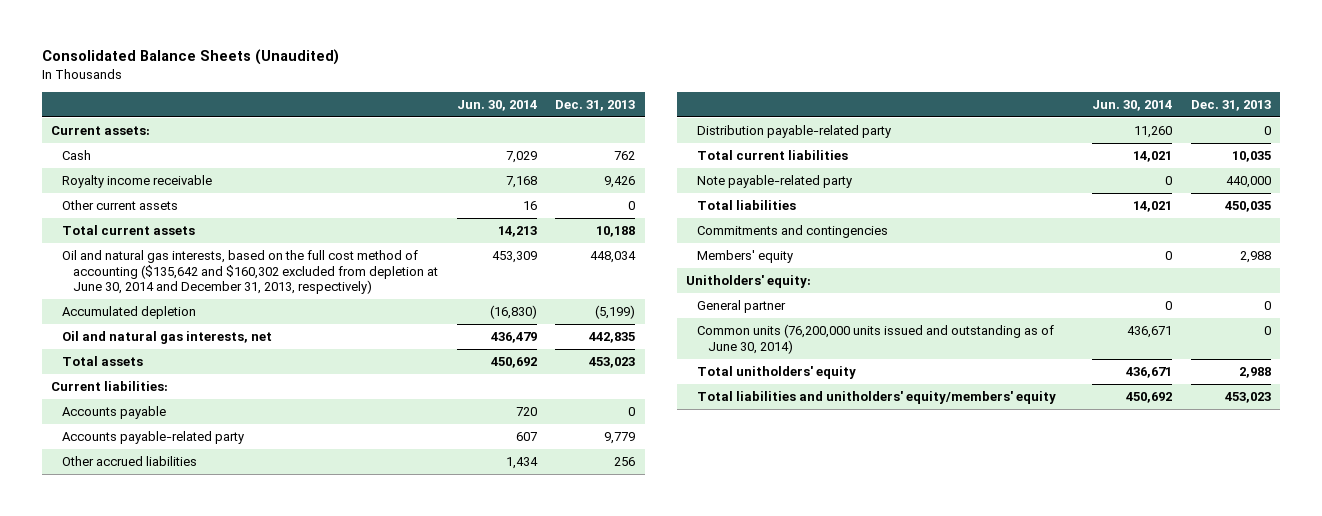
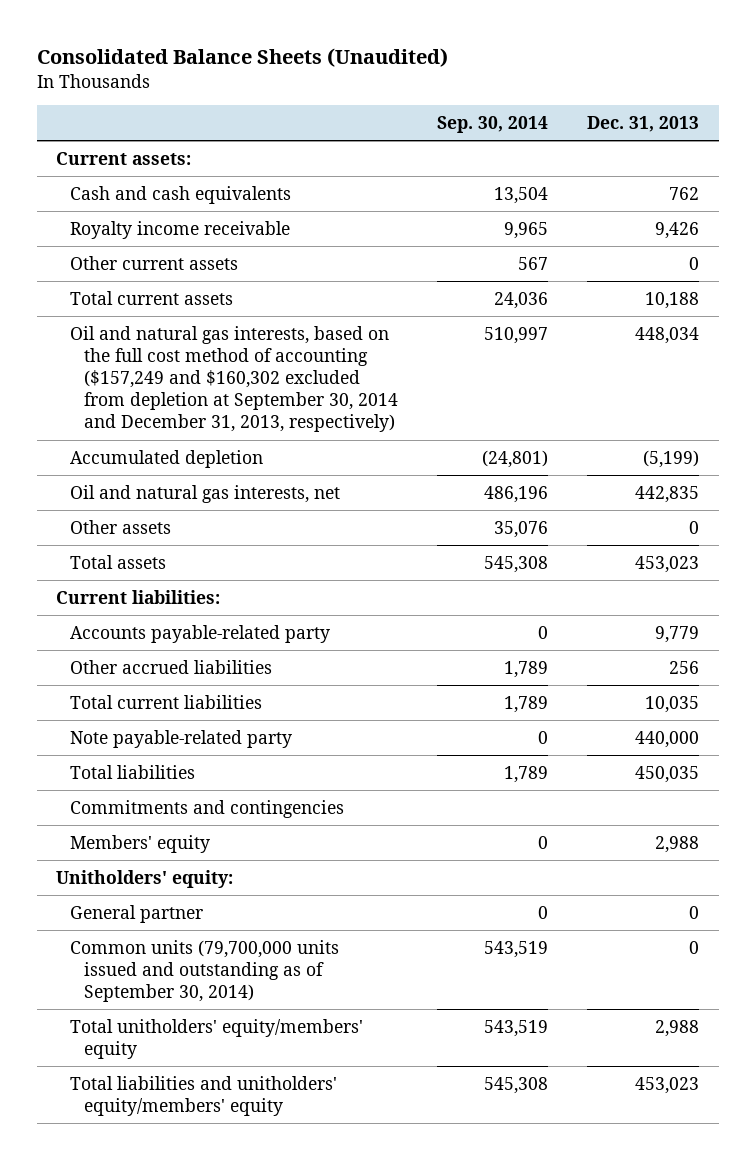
- | Jun. 30, 2014 | Dec. 31, 2013
+ | Sep. 30, 2014 | Dec. 31, 2013
- Cash | 7,029 | 762
+ Cash and cash equivalents | 13,504 | 762
- Oil and natural gas interests, based on the full cost method of accounting ($135,642 and $160,302 excluded from depletion at June 30, 2014 and December 31, 2013, respectively) | 453,309 | 448,034
+ Oil and natural gas interests, based on the full cost method of accounting ($157,249 and $160,302 excluded from depletion at September 30, 2014 and December 31, 2013, respectively) | 510,997 | 448,034
+ Other assets | 35,076 | 0
- Accounts payable | 720 | 0
- Distribution payable-related party | 11,260 | 0
- Common units (76,200,000 units issued and outstanding as of June 30, 2014) | 436,671 | 0
- Total unitholders' equity | 436,671 | 2,988
+ Common units (79,700,000 units issued and outstanding as of September 30, 2014) | 543,519 | 0
+ Total unitholders' equity/members' equity | 543,519 | 2,988

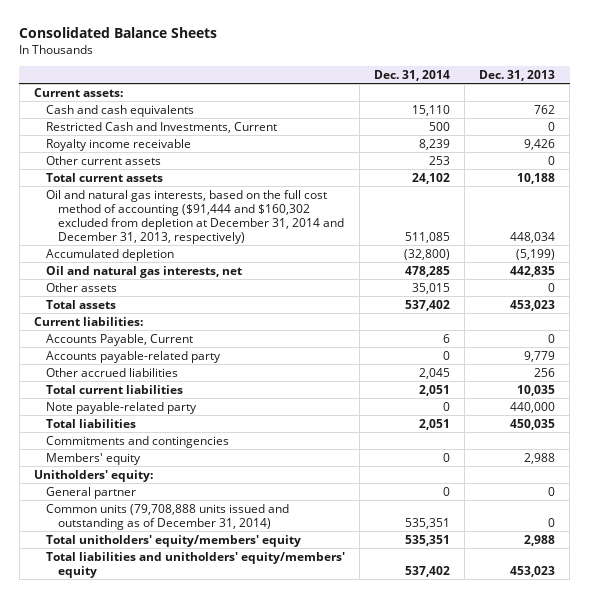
- Consolidated Balance Sheets (Unaudited)
+ Consolidated Balance Sheets
- | Sep. 30, 2014 | Dec. 31, 2013
+ | Dec. 31, 2014 | Dec. 31, 2013
+ Restricted Cash and Investments, Current | 500 | 0
- Oil and natural gas interests, based on the full cost method of accounting ($157,249 and $160,302 excluded from depletion at September 30, 2014 and December 31, 2013, respectively) | 510,997 | 448,034
+ Oil and natural gas interests, based on the full cost method of accounting ($91,444 and $160,302 excluded from depletion at December 31, 2014 and December 31, 2013, respectively) | 511,085 | 448,034
+ Accounts Payable, Current | 6 | 0
- Common units (79,700,000 units issued and outstanding as of September 30, 2014) | 543,519 | 0
+ Common units (79,708,888 units issued and outstanding as of December 31, 2014) | 535,351 | 0

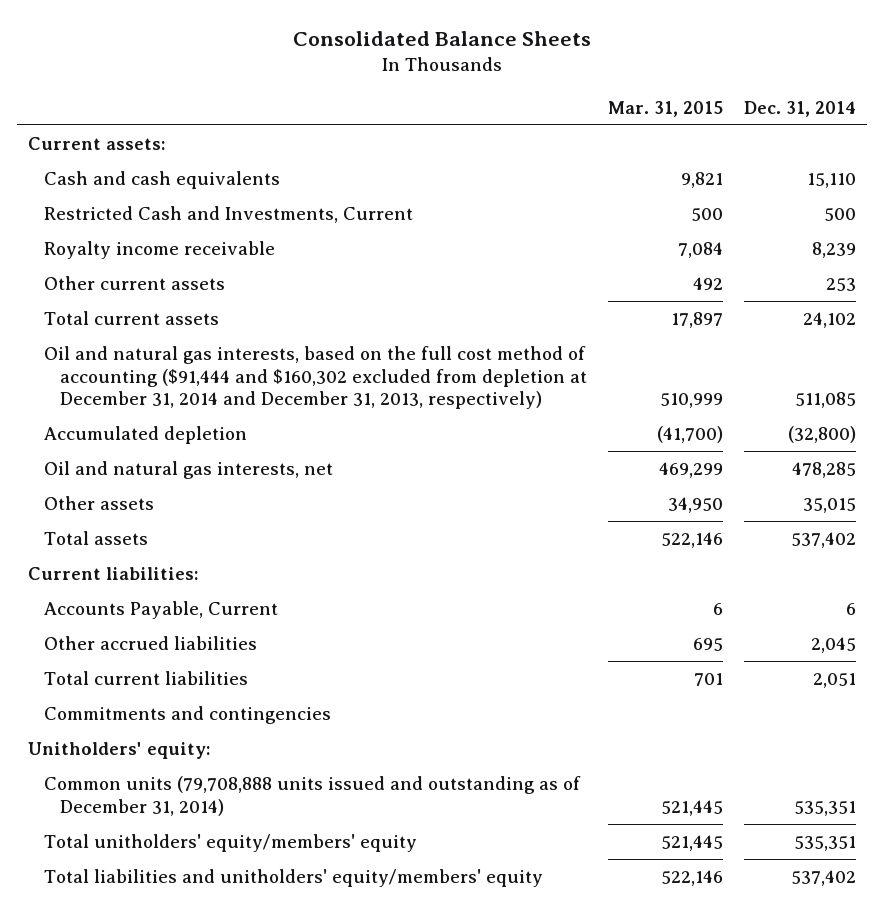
- | Dec. 31, 2014 | Dec. 31, 2013
+ | Mar. 31, 2015 | Dec. 31, 2014
- Accounts payable-related party | 0 | 9,779
- Note payable-related party | 0 | 440,000
- Total liabilities | 2,051 | 450,035
- Members' equity | 0 | 2,988
- General partner | 0 | 0

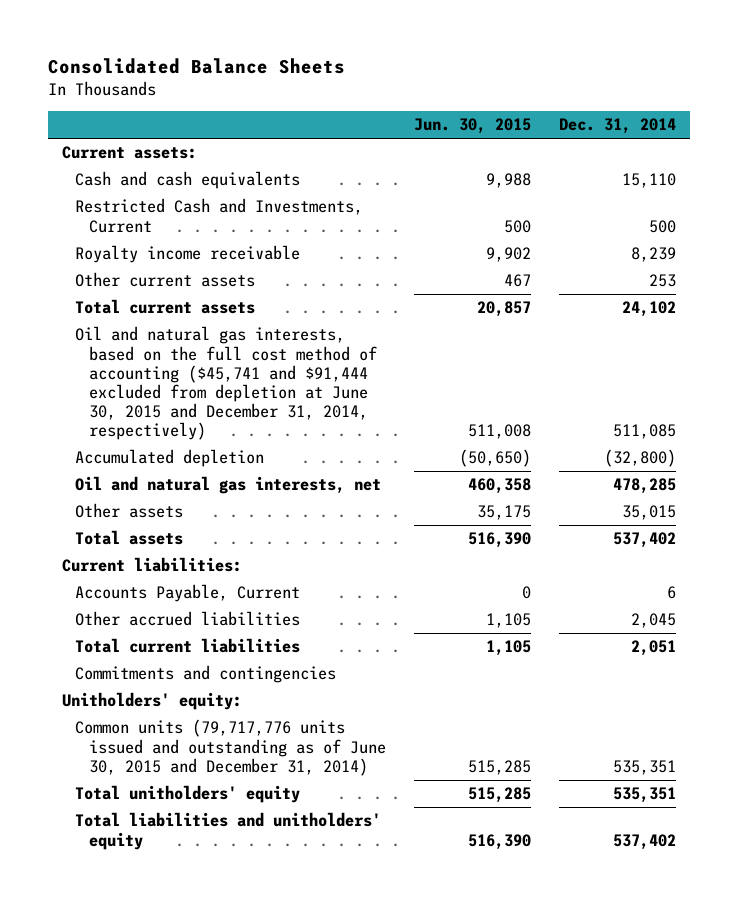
- | Mar. 31, 2015 | Dec. 31, 2014
+ | Jun. 30, 2015 | Dec. 31, 2014
- Oil and natural gas interests, based on the full cost method of accounting ($91,444 and $160,302 excluded from depletion at December 31, 2014 and December 31, 2013, respectively) | 510,999 | 511,085
+ Oil and natural gas interests, based on the full cost method of accounting ($45,741 and $91,444 excluded from depletion at June 30, 2015 and December 31, 2014, respectively) | 511,008 | 511,085
- Common units (79,708,888 units issued and outstanding as of December 31, 2014) | 521,445 | 535,351
- Total unitholders' equity/members' equity | 521,445 | 535,351
- Total liabilities and unitholders' equity/members' equity | 522,146 | 537,402
+ Common units (79,717,776 units issued and outstanding as of June 30, 2015 and December 31, 2014) | 515,285 | 535,351
+ Total unitholders' equity | 515,285 | 535,351
+ Total liabilities and unitholders' equity | 516,390 | 537,402

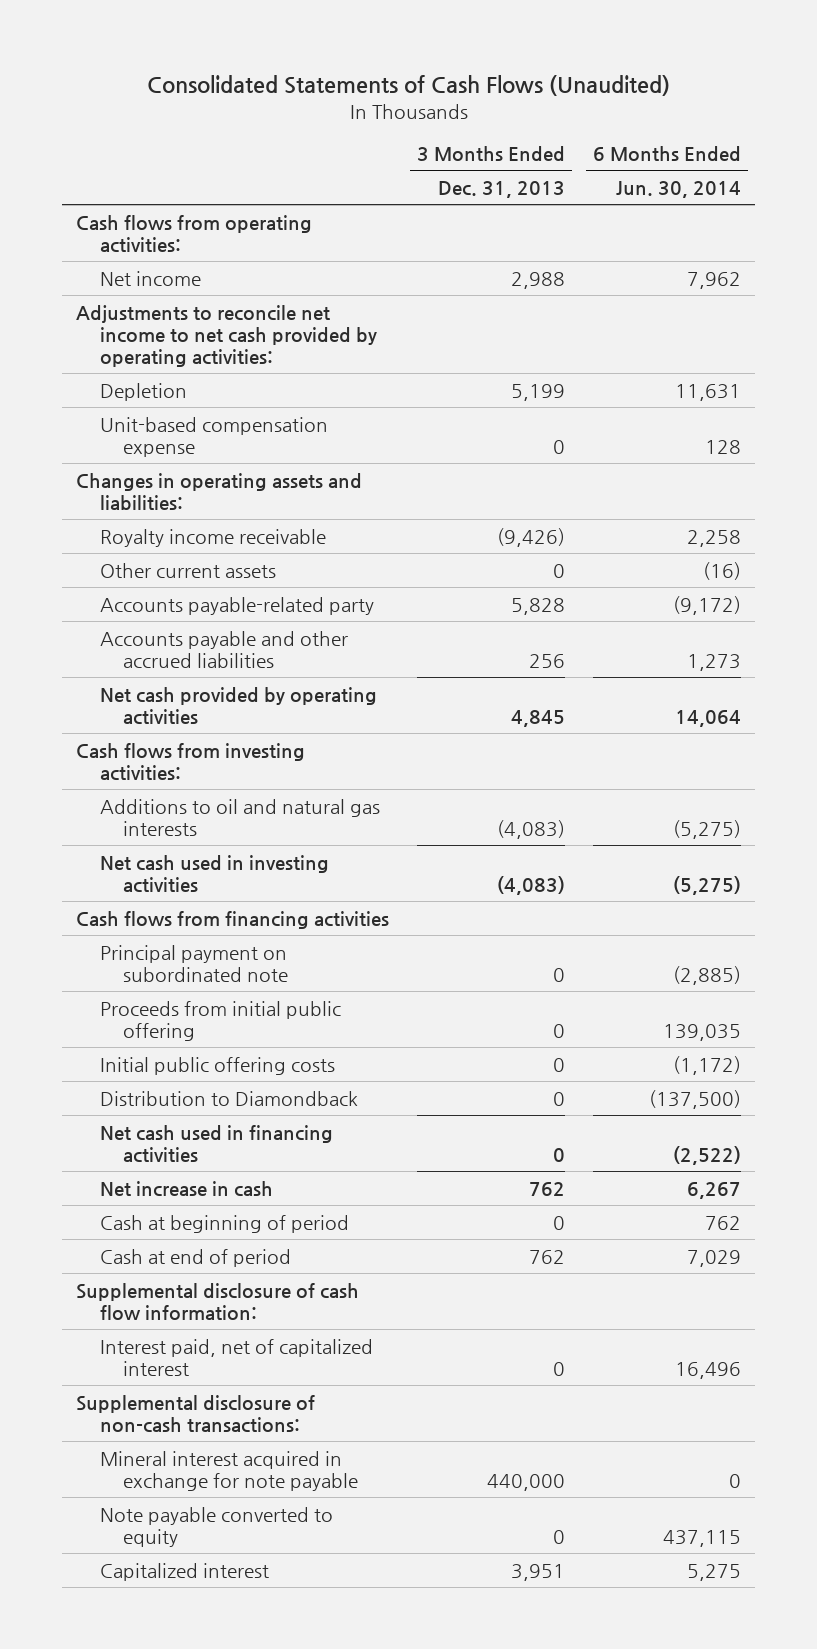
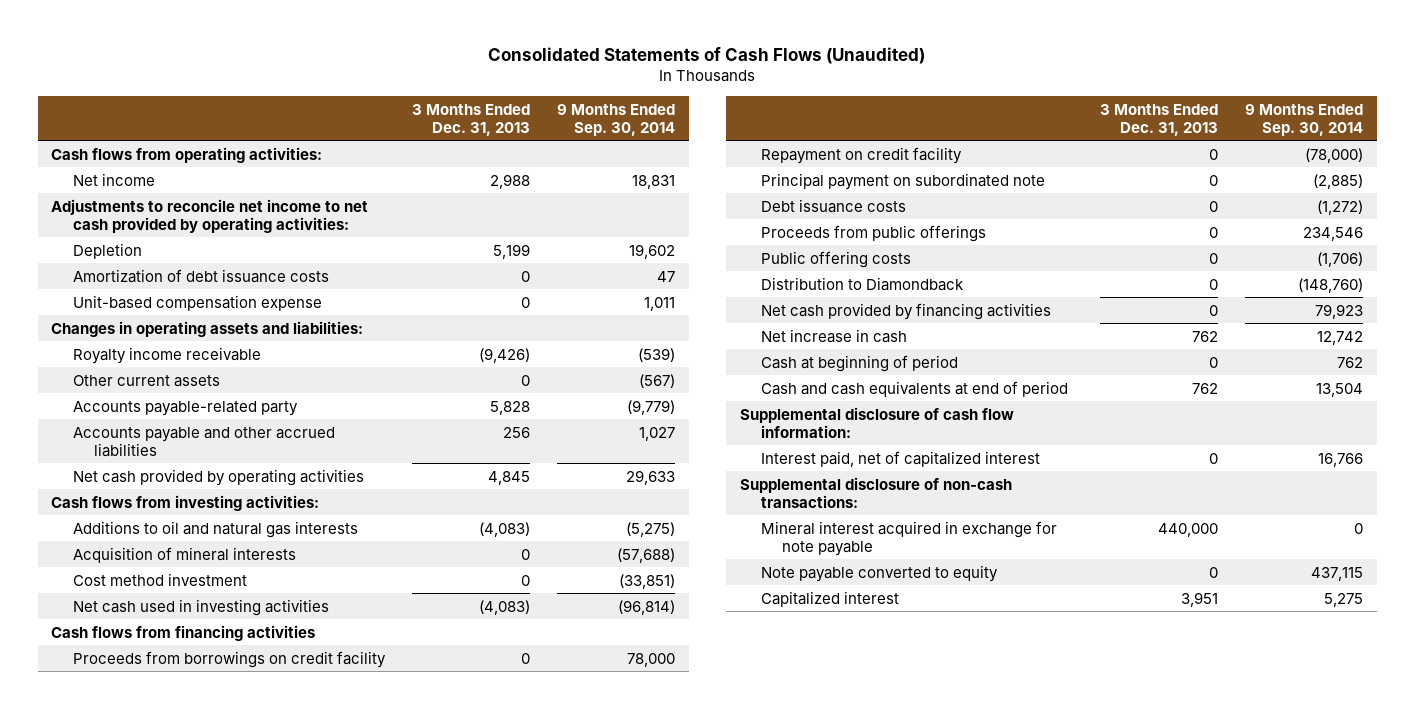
- | 3 Months Ended Dec. 31, 2013 | 6 Months Ended Jun. 30, 2014
+ | 3 Months Ended Dec. 31, 2013 | 9 Months Ended Sep. 30, 2014
+ Amortization of debt issuance costs | 0 | 47
+ Acquisition of mineral interests | 0 | (57,688)
+ Cost method investment | 0 | (33,851)
+ Proceeds from borrowings on credit facility | 0 | 78,000
+ Repayment on credit facility | 0 | (78,000)
- Proceeds from initial public offering | 0 | 139,035
- Initial public offering costs | 0 | (1,172)
+ Debt issuance costs | 0 | (1,272)
+ Proceeds from public offerings | 0 | 234,546
+ Public offering costs | 0 | (1,706)
- Net cash used in financing activities | 0 | (2,522)
+ Net cash provided by financing activities | 0 | 79,923
- Cash at end of period | 762 | 7,029
+ Cash and cash equivalents at end of period | 762 | 13,504

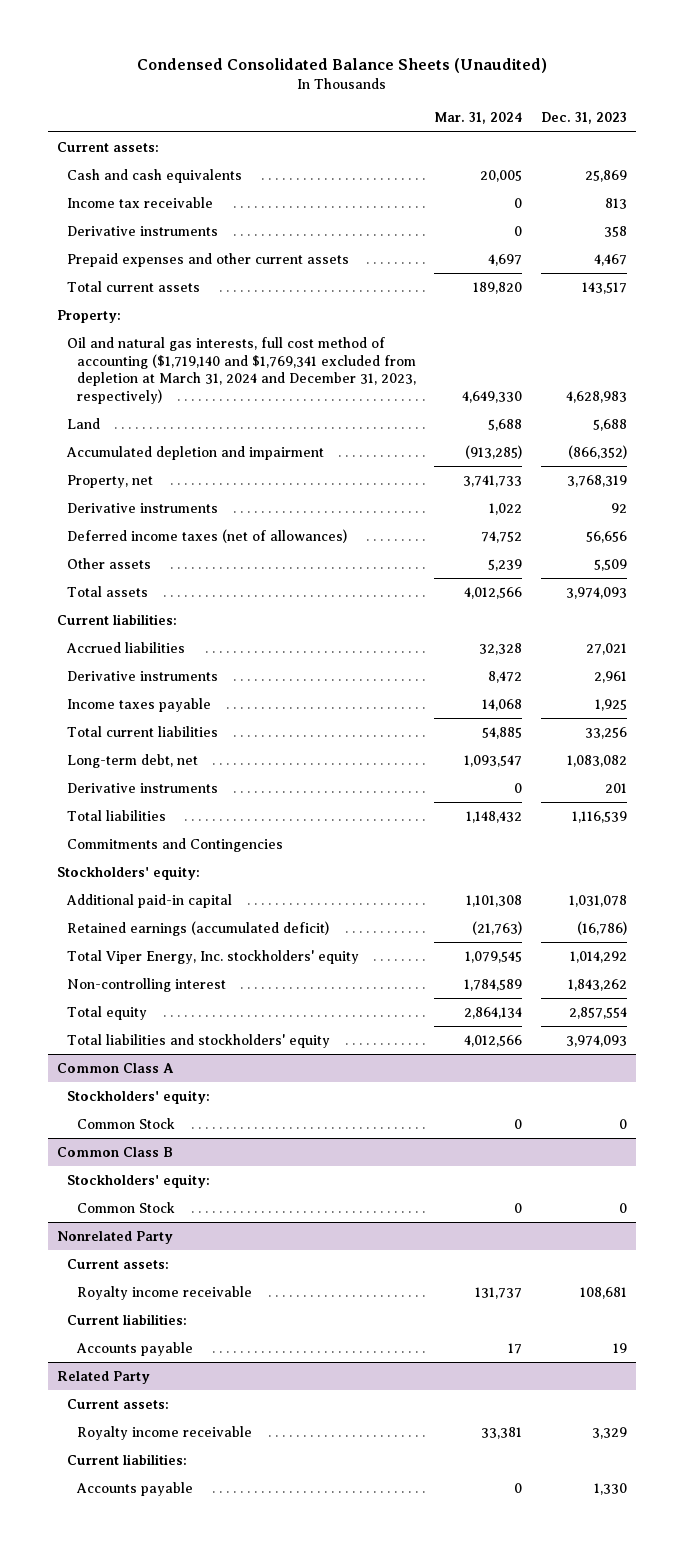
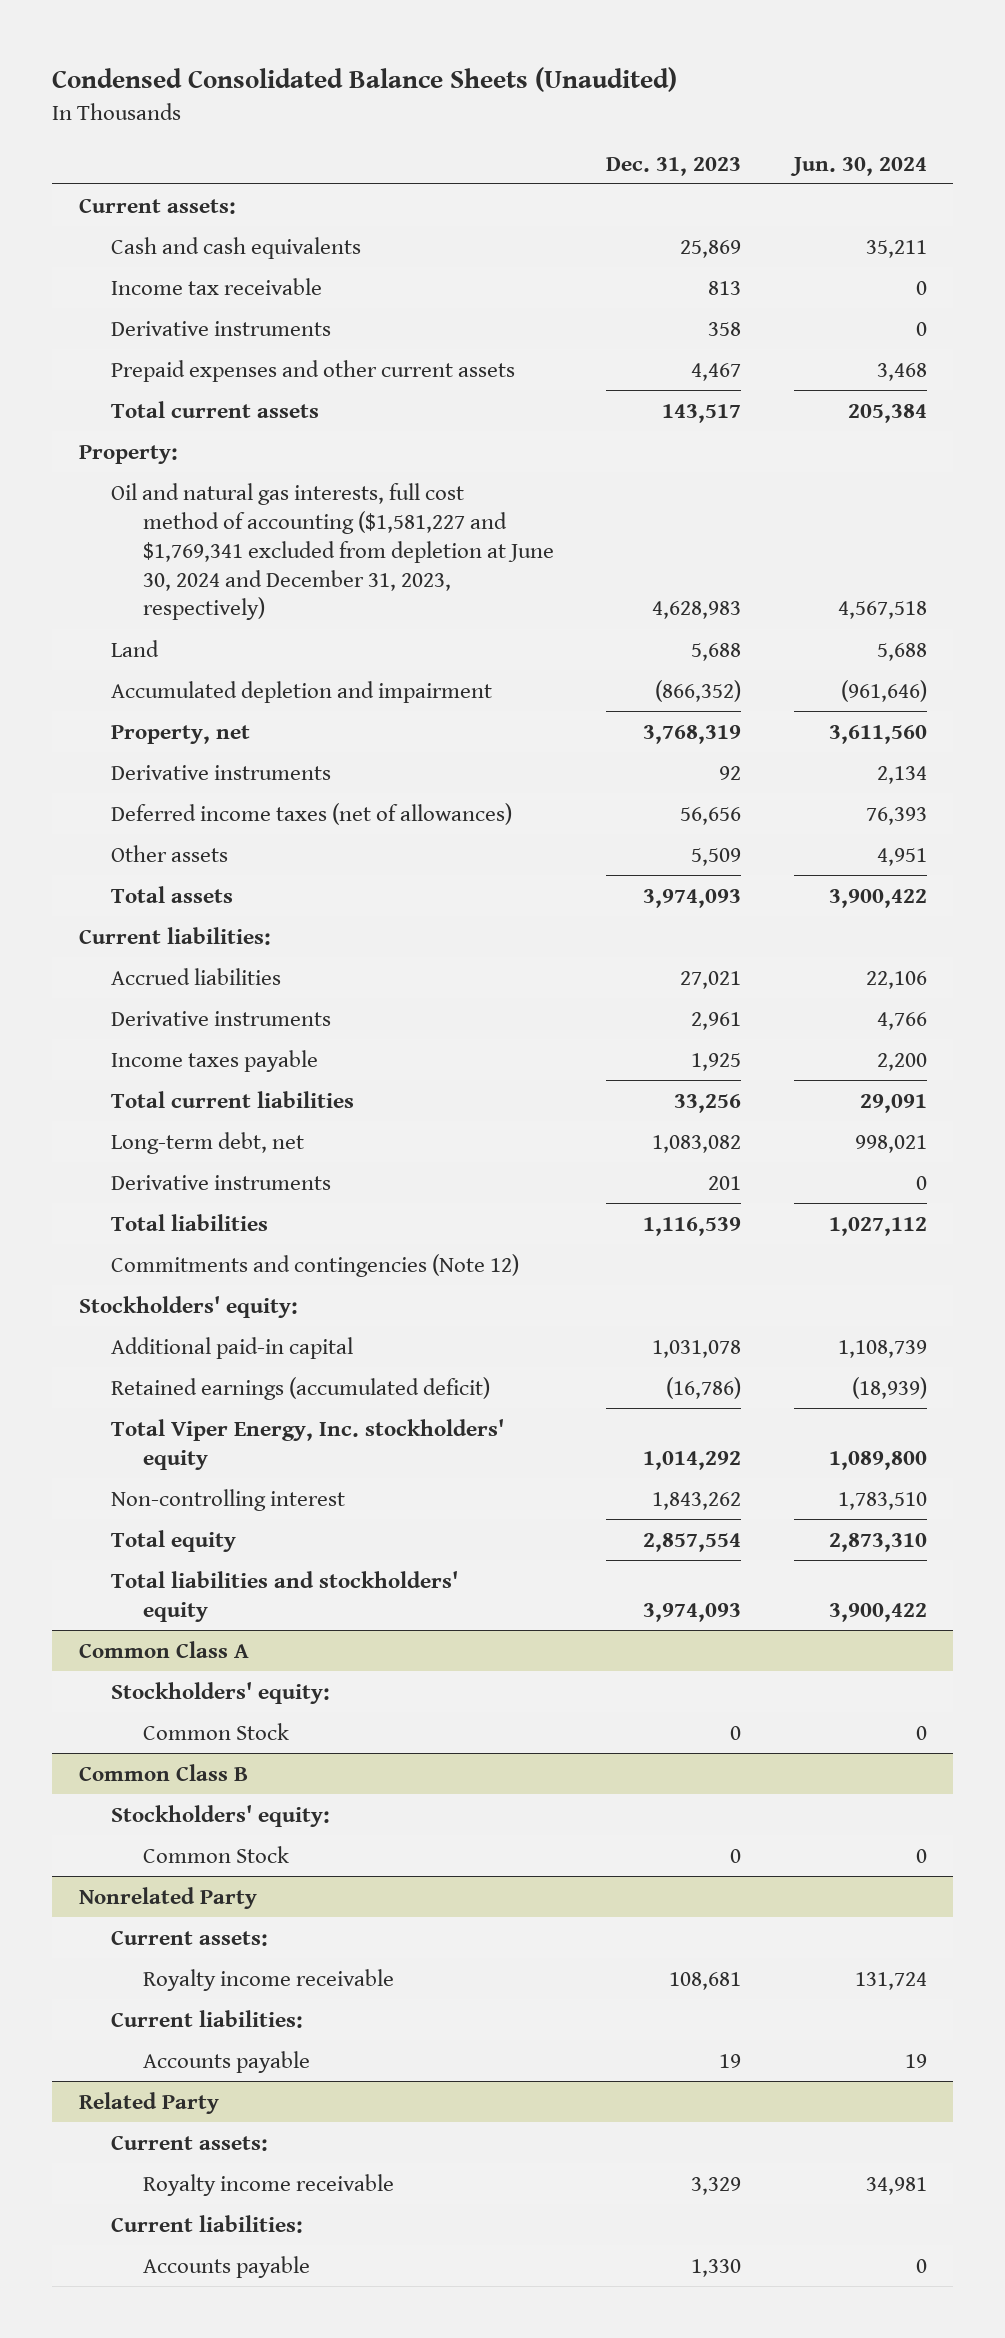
- | Mar. 31, 2024 | Dec. 31, 2023
+ | Dec. 31, 2023 | Jun. 30, 2024
- Oil and natural gas interests, full cost method of accounting ($1,719,140 and $1,769,341 excluded from depletion at March 31, 2024 and December 31, 2023, respectively) | 4,649,330 | 4,628,983
+ Oil and natural gas interests, full cost method of accounting ($1,581,227 and $1,769,341 excluded from depletion at June 30, 2024 and December 31, 2023, respectively) | 4,628,983 | 4,567,518
- Commitments and Contingencies
+ Commitments and contingencies (Note 12)

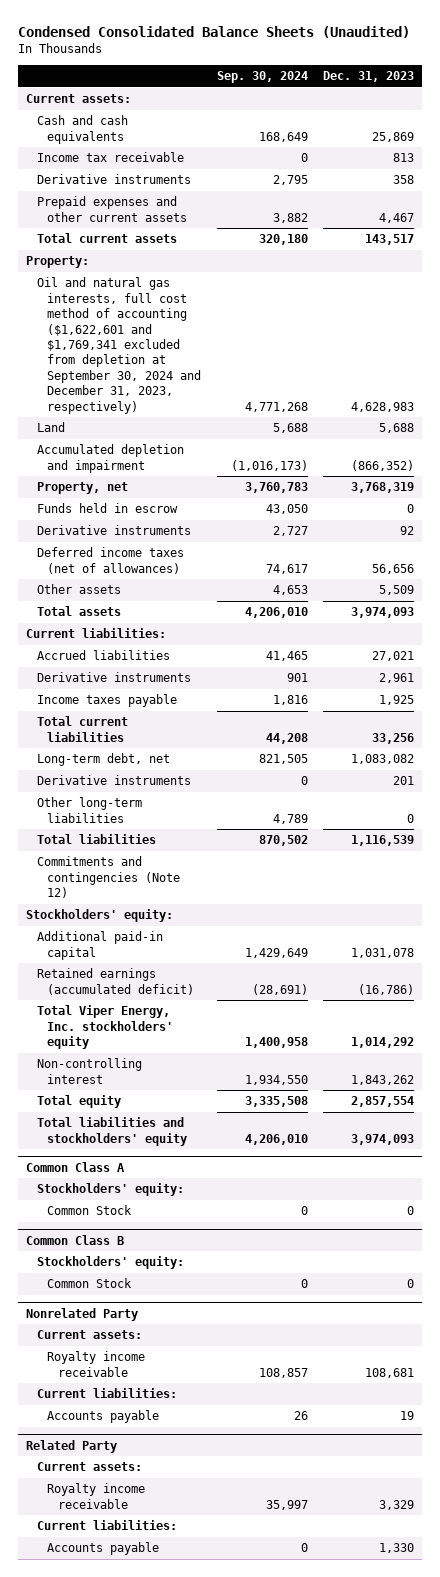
- | Dec. 31, 2023 | Jun. 30, 2024
+ | Sep. 30, 2024 | Dec. 31, 2023
- Oil and natural gas interests, full cost method of accounting ($1,581,227 and $1,769,341 excluded from depletion at June 30, 2024 and December 31, 2023, respectively) | 4,628,983 | 4,567,518
+ Oil and natural gas interests, full cost method of accounting ($1,622,601 and $1,769,341 excluded from depletion at September 30, 2024 and December 31, 2023, respectively) | 4,771,268 | 4,628,983
+ Funds held in escrow | 43,050 | 0
+ Other long-term liabilities | 4,789 | 0

